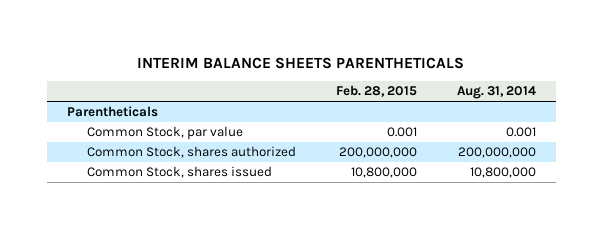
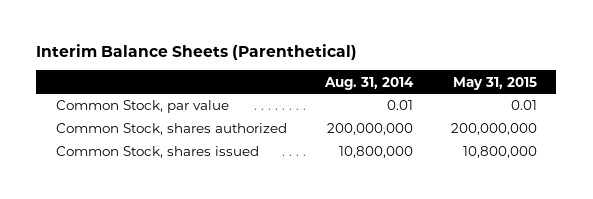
- INTERIM BALANCE SHEETS PARENTHETICALS
+ Interim Balance Sheets (Parenthetical)
- | Feb. 28, 2015 | Aug. 31, 2014
+ | Aug. 31, 2014 | May 31, 2015
- Parentheticals
- Common Stock, par value | 0.001 | 0.001
+ Common Stock, par value | 0.01 | 0.01

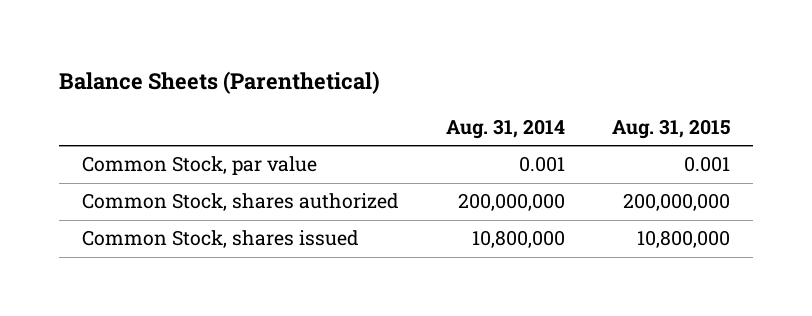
- Interim Balance Sheets (Parenthetical)
+ Balance Sheets (Parenthetical)
- | Aug. 31, 2014 | May 31, 2015
+ | Aug. 31, 2014 | Aug. 31, 2015
- Common Stock, par value | 0.01 | 0.01
+ Common Stock, par value | 0.001 | 0.001

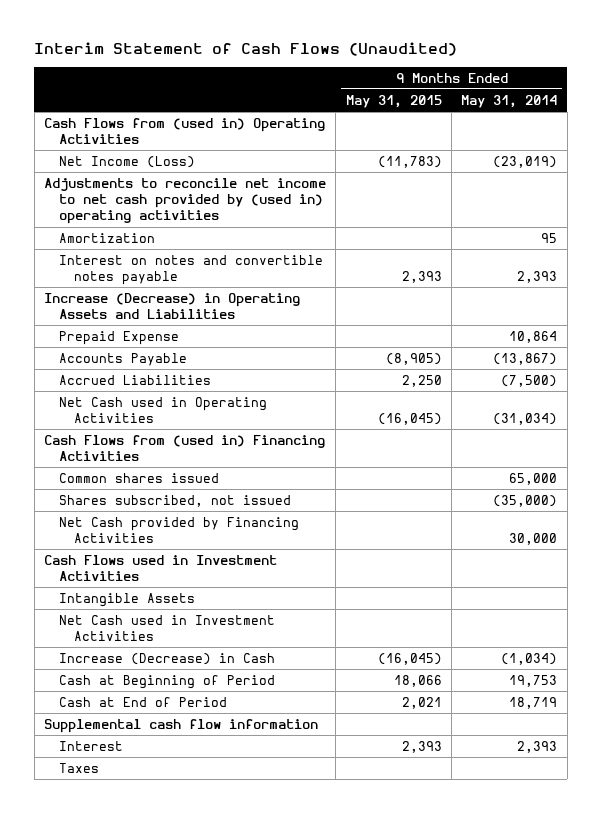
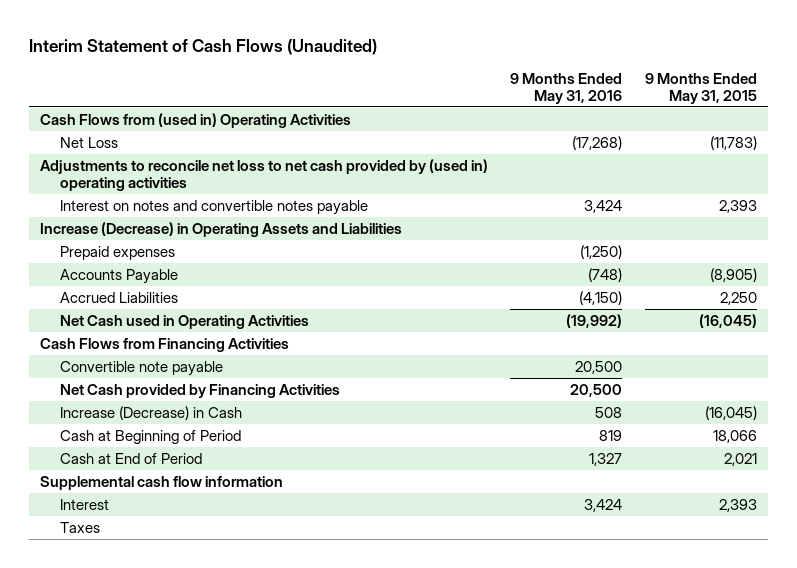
- | 9 Months Ended May 31, 2015 | 9 Months Ended May 31, 2014
+ | 9 Months Ended May 31, 2016 | 9 Months Ended May 31, 2015
- Net Income (Loss) | (11,783) | (23,019)
- Adjustments to reconcile net income to net cash provided by (used in) operating activities
- Amortization | | 95
+ Net Loss | (17,268) | (11,783)
+ Adjustments to reconcile net loss to net cash provided by (used in) operating activities
- Prepaid Expense | | 10,864
+ Prepaid expenses | (1,250) |
- Cash Flows from (used in) Financing Activities
- Common shares issued | | 65,000
- Shares subscribed, not issued | | (35,000)
+ Cash Flows from Financing Activities
+ Convertible note payable | 20,500 |
- Cash Flows used in Investment Activities
- Intangible Assets
- Net Cash used in Investment Activities

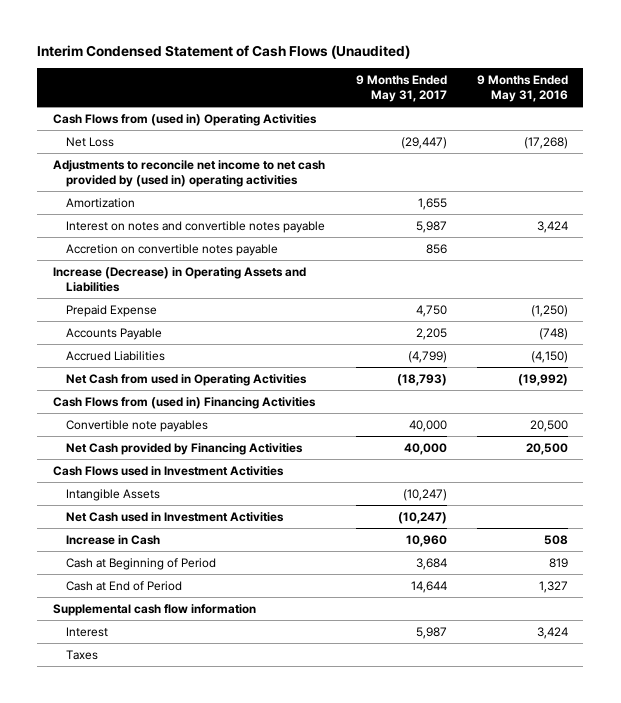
- Interim Statement of Cash Flows (Unaudited)
+ Interim Condensed Statement of Cash Flows (Unaudited)
- | 9 Months Ended May 31, 2016 | 9 Months Ended May 31, 2015
+ | 9 Months Ended May 31, 2017 | 9 Months Ended May 31, 2016
- Adjustments to reconcile net loss to net cash provided by (used in) operating activities
+ Adjustments to reconcile net income to net cash provided by (used in) operating activities
+ Amortization | 1,655 |
+ Accretion on convertible notes payable | 856 |
- Prepaid expenses | (1,250) |
+ Prepaid Expense | 4,750 | (1,250)
- Net Cash used in Operating Activities | (19,992) | (16,045)
- Cash Flows from Financing Activities
- Convertible note payable | 20,500 |
+ Net Cash from used in Operating Activities | (18,793) | (19,992)
+ Cash Flows from (used in) Financing Activities
+ Convertible note payables | 40,000 | 20,500
- Increase (Decrease) in Cash | 508 | (16,045)
+ Cash Flows used in Investment Activities
+ Intangible Assets | (10,247) |
+ Net Cash used in Investment Activities | (10,247) |
+ Increase in Cash | 10,960 | 508

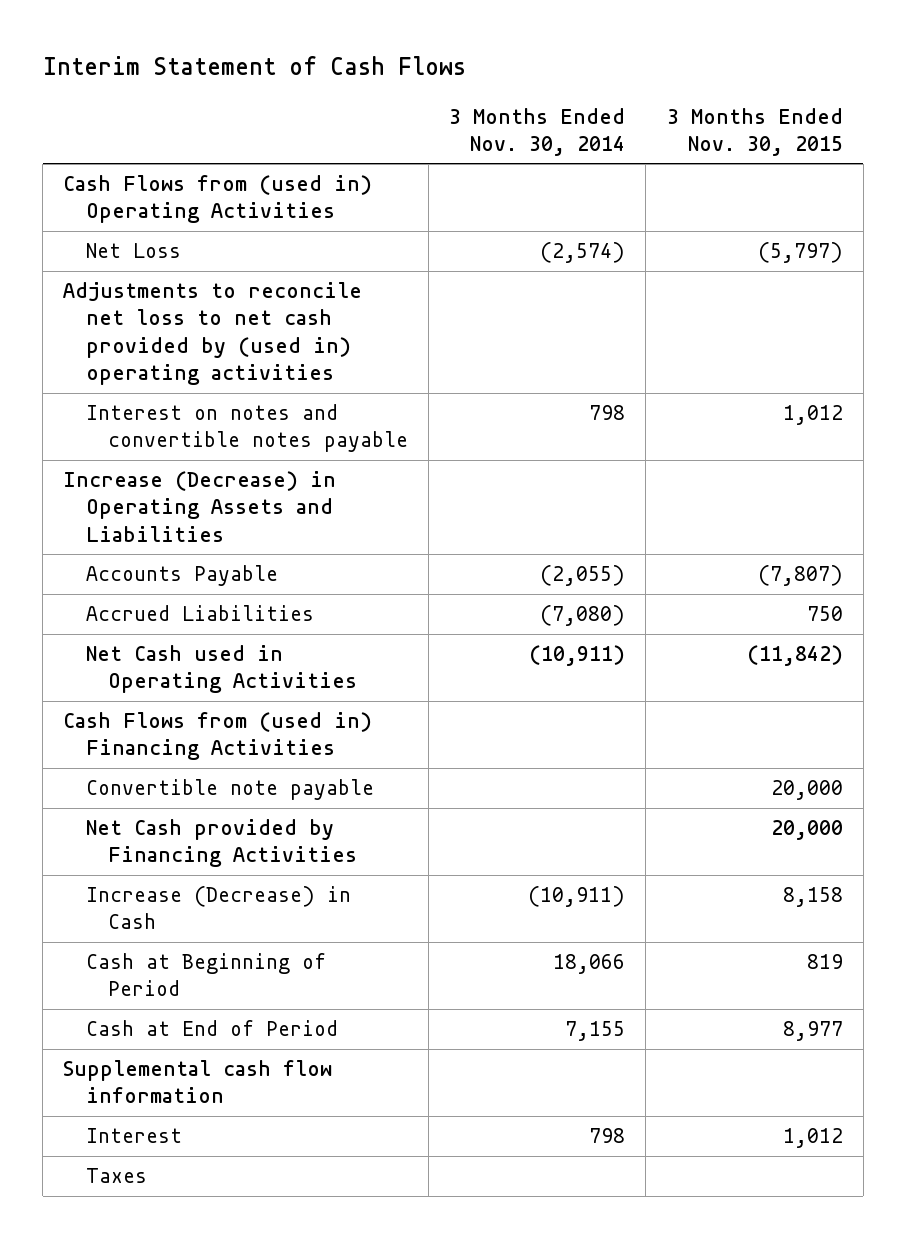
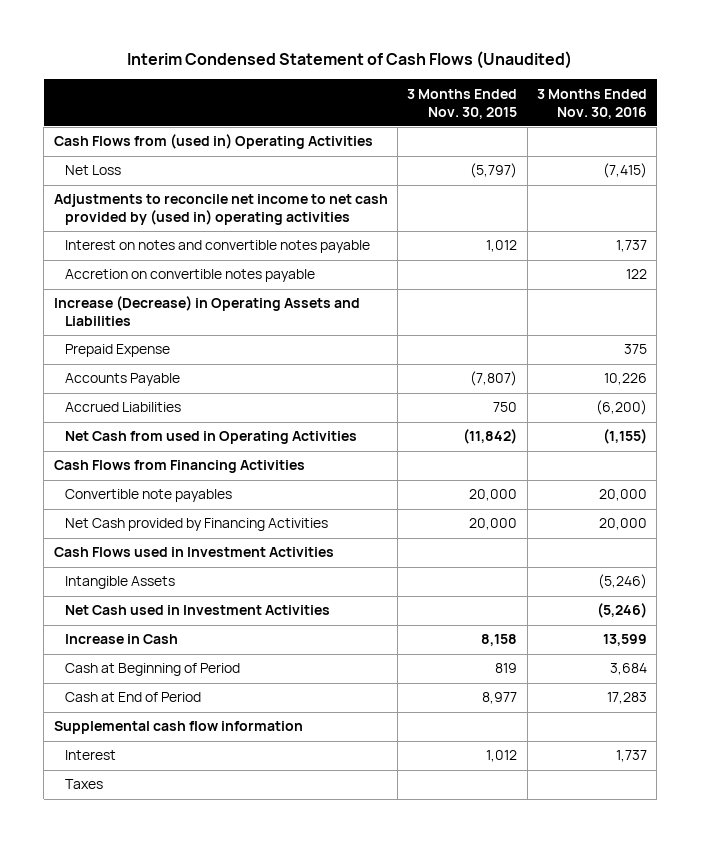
- Interim Statement of Cash Flows
+ Interim Condensed Statement of Cash Flows (Unaudited)
- | 3 Months Ended Nov. 30, 2014 | 3 Months Ended Nov. 30, 2015
+ | 3 Months Ended Nov. 30, 2015 | 3 Months Ended Nov. 30, 2016
- Adjustments to reconcile net loss to net cash provided by (used in) operating activities
+ Adjustments to reconcile net income to net cash provided by (used in) operating activities
+ Accretion on convertible notes payable | | 122
+ Prepaid Expense | | 375
- Net Cash used in Operating Activities | (10,911) | (11,842)
- Cash Flows from (used in) Financing Activities
- Convertible note payable | | 20,000
+ Net Cash from used in Operating Activities | (11,842) | (1,155)
+ Cash Flows from Financing Activities
+ Convertible note payables | 20,000 | 20,000
- Increase (Decrease) in Cash | (10,911) | 8,158
+ Cash Flows used in Investment Activities
+ Intangible Assets | | (5,246)
+ Net Cash used in Investment Activities | | (5,246)
+ Increase in Cash | 8,158 | 13,599

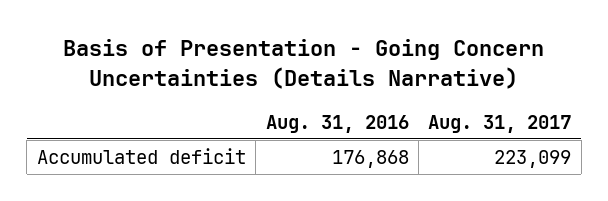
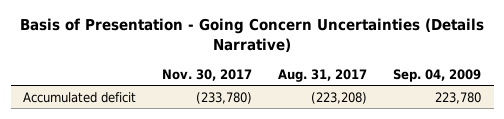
- | Aug. 31, 2016 | Aug. 31, 2017
+ | Nov. 30, 2017 | Aug. 31, 2017 | Sep. 04, 2009
- Accumulated deficit | 176,868 | 223,099
+ Accumulated deficit | (233,780) | (223,208) | 223,780

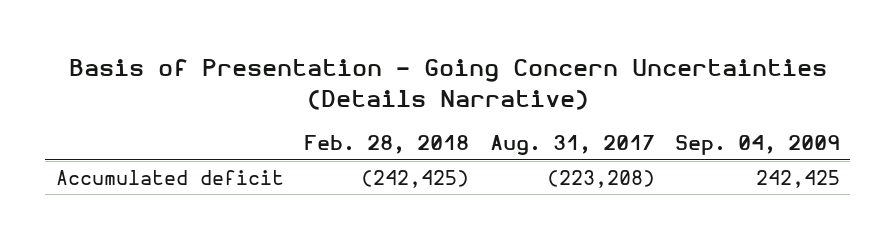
- | Nov. 30, 2017 | Aug. 31, 2017 | Sep. 04, 2009
+ | Feb. 28, 2018 | Aug. 31, 2017 | Sep. 04, 2009
- Accumulated deficit | (233,780) | (223,208) | 223,780
+ Accumulated deficit | (242,425) | (223,208) | 242,425

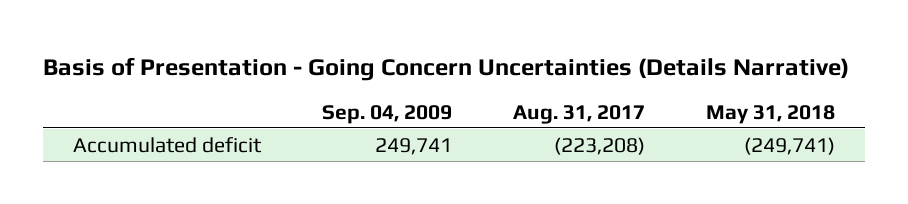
- | Feb. 28, 2018 | Aug. 31, 2017 | Sep. 04, 2009
+ | Sep. 04, 2009 | Aug. 31, 2017 | May 31, 2018
- Accumulated deficit | (242,425) | (223,208) | 242,425
+ Accumulated deficit | 249,741 | (223,208) | (249,741)

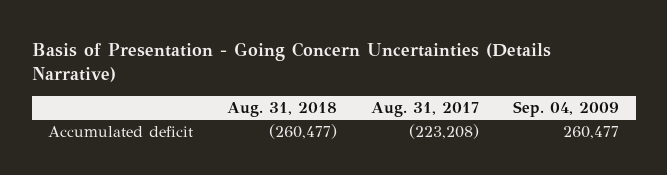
- | Sep. 04, 2009 | Aug. 31, 2017 | May 31, 2018
+ | Aug. 31, 2018 | Aug. 31, 2017 | Sep. 04, 2009
- Accumulated deficit | 249,741 | (223,208) | (249,741)
+ Accumulated deficit | (260,477) | (223,208) | 260,477

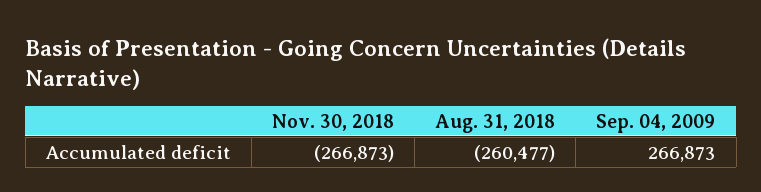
- | Aug. 31, 2018 | Aug. 31, 2017 | Sep. 04, 2009
+ | Nov. 30, 2018 | Aug. 31, 2018 | Sep. 04, 2009
- Accumulated deficit | (260,477) | (223,208) | 260,477
+ Accumulated deficit | (266,873) | (260,477) | 266,873

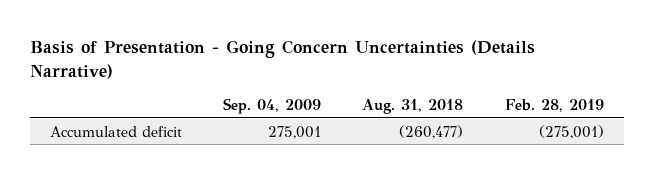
- | Nov. 30, 2018 | Aug. 31, 2018 | Sep. 04, 2009
+ | Sep. 04, 2009 | Aug. 31, 2018 | Feb. 28, 2019
- Accumulated deficit | (266,873) | (260,477) | 266,873
+ Accumulated deficit | 275,001 | (260,477) | (275,001)

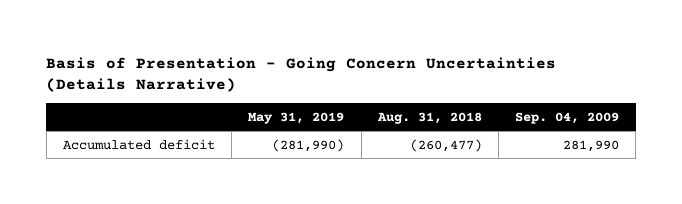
- | Sep. 04, 2009 | Aug. 31, 2018 | Feb. 28, 2019
+ | May 31, 2019 | Aug. 31, 2018 | Sep. 04, 2009
- Accumulated deficit | 275,001 | (260,477) | (275,001)
+ Accumulated deficit | (281,990) | (260,477) | 281,990

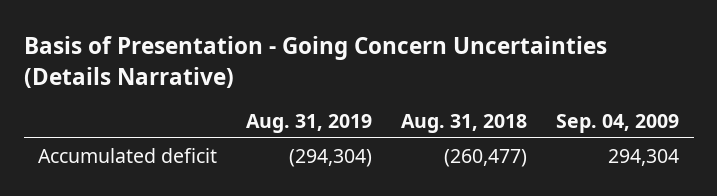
- | May 31, 2019 | Aug. 31, 2018 | Sep. 04, 2009
+ | Aug. 31, 2019 | Aug. 31, 2018 | Sep. 04, 2009
- Accumulated deficit | (281,990) | (260,477) | 281,990
+ Accumulated deficit | (294,304) | (260,477) | 294,304

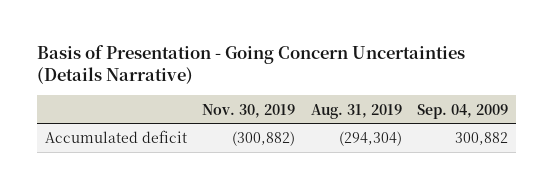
- | Aug. 31, 2019 | Aug. 31, 2018 | Sep. 04, 2009
+ | Nov. 30, 2019 | Aug. 31, 2019 | Sep. 04, 2009
- Accumulated deficit | (294,304) | (260,477) | 294,304
+ Accumulated deficit | (300,882) | (294,304) | 300,882

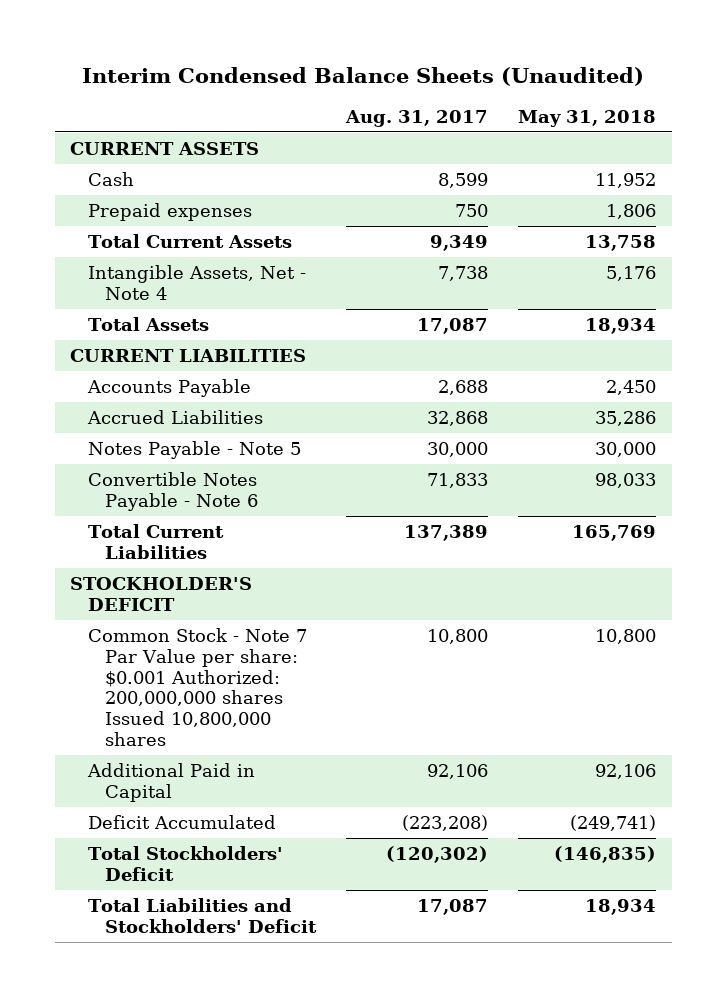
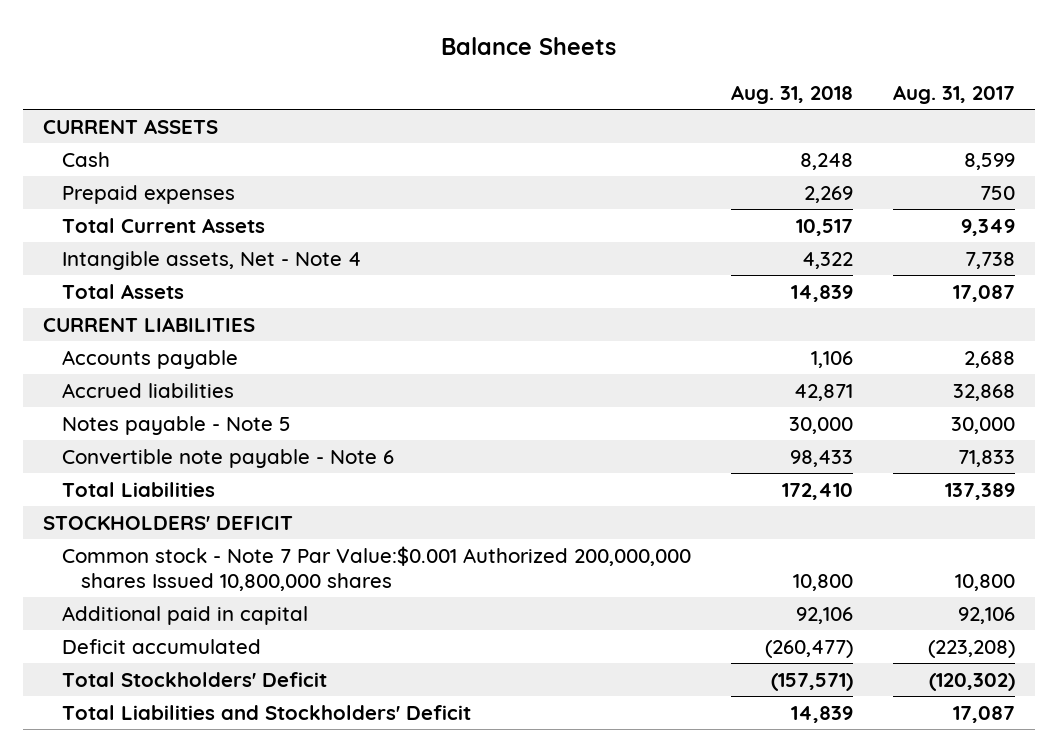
- Interim Condensed Balance Sheets (Unaudited)
+ Balance Sheets
- | Aug. 31, 2017 | May 31, 2018
+ | Aug. 31, 2018 | Aug. 31, 2017
- Intangible Assets, Net - Note 4 | 7,738 | 5,176
+ Intangible assets, Net - Note 4 | 4,322 | 7,738
- Accounts Payable | 2,688 | 2,450
- Accrued Liabilities | 32,868 | 35,286
- Notes Payable - Note 5 | 30,000 | 30,000
- Convertible Notes Payable - Note 6 | 71,833 | 98,033
- Total Current Liabilities | 137,389 | 165,769
- STOCKHOLDER'S DEFICIT
- Common Stock - Note 7 Par Value per share: $0.001 Authorized: 200,000,000 shares Issued 10,800,000 shares | 10,800 | 10,800
- Additional Paid in Capital | 92,106 | 92,106
- Deficit Accumulated | (223,208) | (249,741)
+ Accounts payable | 1,106 | 2,688
+ Accrued liabilities | 42,871 | 32,868
+ Notes payable - Note 5 | 30,000 | 30,000
+ Convertible note payable - Note 6 | 98,433 | 71,833
+ Total Liabilities | 172,410 | 137,389
+ STOCKHOLDERS' DEFICIT
+ Common stock - Note 7 Par Value:$0.001 Authorized 200,000,000 shares Issued 10,800,000 shares | 10,800 | 10,800
+ Additional paid in capital | 92,106 | 92,106
+ Deficit accumulated | (260,477) | (223,208)

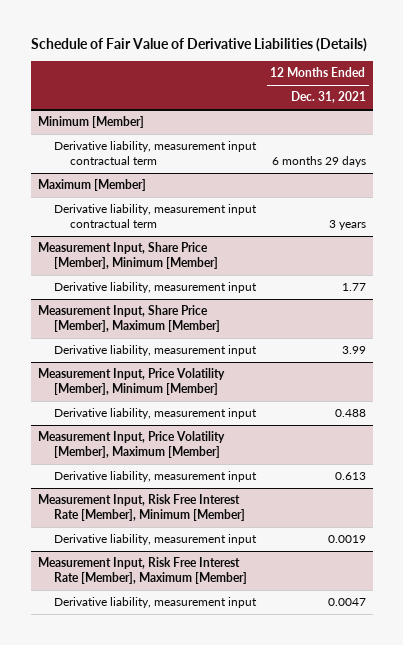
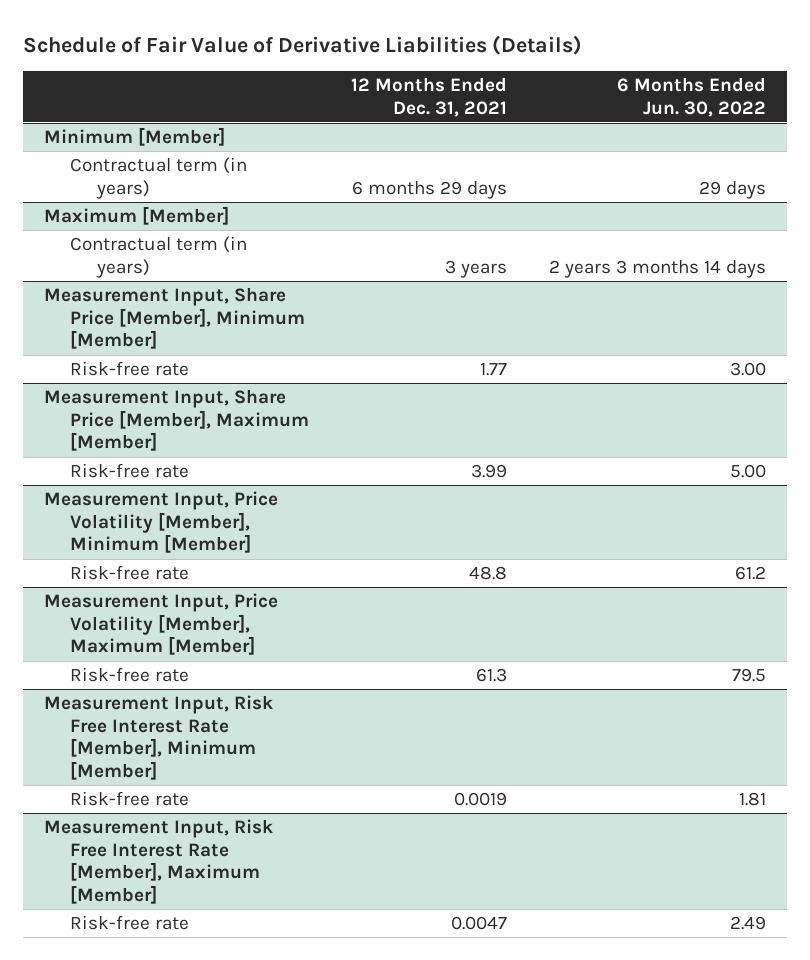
- | 12 Months Ended Dec. 31, 2021
+ | 12 Months Ended Dec. 31, 2021 | 6 Months Ended Jun. 30, 2022
@ Minimum [Member]
- Derivative liability, measurement input contractual term | 6 months 29 days
+ Contractual term (in years) | 6 months 29 days | 29 days
@ Maximum [Member]
- Derivative liability, measurement input contractual term | 3 years
+ Contractual term (in years) | 3 years | 2 years 3 months 14 days
@ Measurement Input, Share Price [Member], Minimum [Member]
- Derivative liability, measurement input | 1.77
+ Risk-free rate | 1.77 | 3.00
@ Measurement Input, Share Price [Member], Maximum [Member]
- Derivative liability, measurement input | 3.99
+ Risk-free rate | 3.99 | 5.00
@ Measurement Input, Price Volatility [Member], Minimum [Member]
- Derivative liability, measurement input | 0.488
+ Risk-free rate | 48.8 | 61.2
@ Measurement Input, Price Volatility [Member], Maximum [Member]
- Derivative liability, measurement input | 0.613
+ Risk-free rate | 61.3 | 79.5
@ Measurement Input, Risk Free Interest Rate [Member], Minimum [Member]
- Derivative liability, measurement input | 0.0019
+ Risk-free rate | 0.0019 | 1.81
@ Measurement Input, Risk Free Interest Rate [Member], Maximum [Member]
- Derivative liability, measurement input | 0.0047
+ Risk-free rate | 0.0047 | 2.49

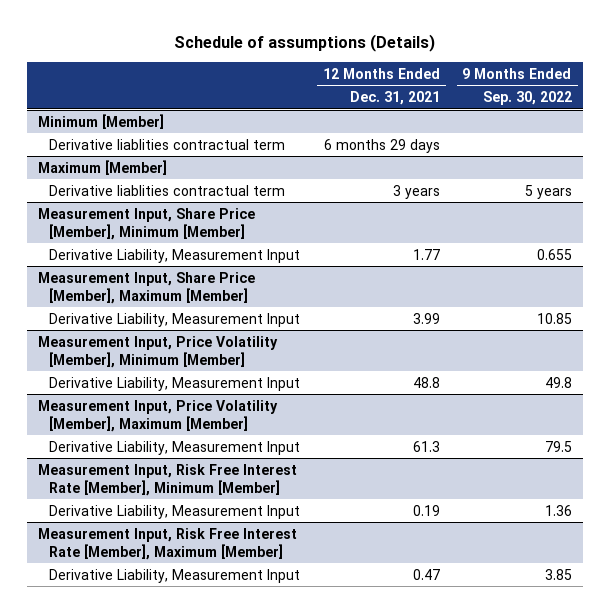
- Schedule of Fair Value of Derivative Liabilities (Details)
+ Schedule of assumptions (Details)
- | 12 Months Ended Dec. 31, 2021 | 6 Months Ended Jun. 30, 2022
+ | 12 Months Ended Dec. 31, 2021 | 9 Months Ended Sep. 30, 2022
@ Minimum [Member]
- Contractual term (in years) | 6 months 29 days | 29 days
+ Derivative liablities contractual term | 6 months 29 days |
@ Maximum [Member]
- Contractual term (in years) | 3 years | 2 years 3 months 14 days
+ Derivative liablities contractual term | 3 years | 5 years
@ Measurement Input, Share Price [Member], Minimum [Member]
- Risk-free rate | 1.77 | 3.00
+ Derivative Liability, Measurement Input | 1.77 | 0.655
@ Measurement Input, Share Price [Member], Maximum [Member]
- Risk-free rate | 3.99 | 5.00
+ Derivative Liability, Measurement Input | 3.99 | 10.85
@ Measurement Input, Price Volatility [Member], Minimum [Member]
- Risk-free rate | 48.8 | 61.2
+ Derivative Liability, Measurement Input | 48.8 | 49.8
@ Measurement Input, Price Volatility [Member], Maximum [Member]
- Risk-free rate | 61.3 | 79.5
+ Derivative Liability, Measurement Input | 61.3 | 79.5
@ Measurement Input, Risk Free Interest Rate [Member], Minimum [Member]
- Risk-free rate | 0.0019 | 1.81
+ Derivative Liability, Measurement Input | 0.19 | 1.36
@ Measurement Input, Risk Free Interest Rate [Member], Maximum [Member]
- Risk-free rate | 0.0047 | 2.49
+ Derivative Liability, Measurement Input | 0.47 | 3.85

